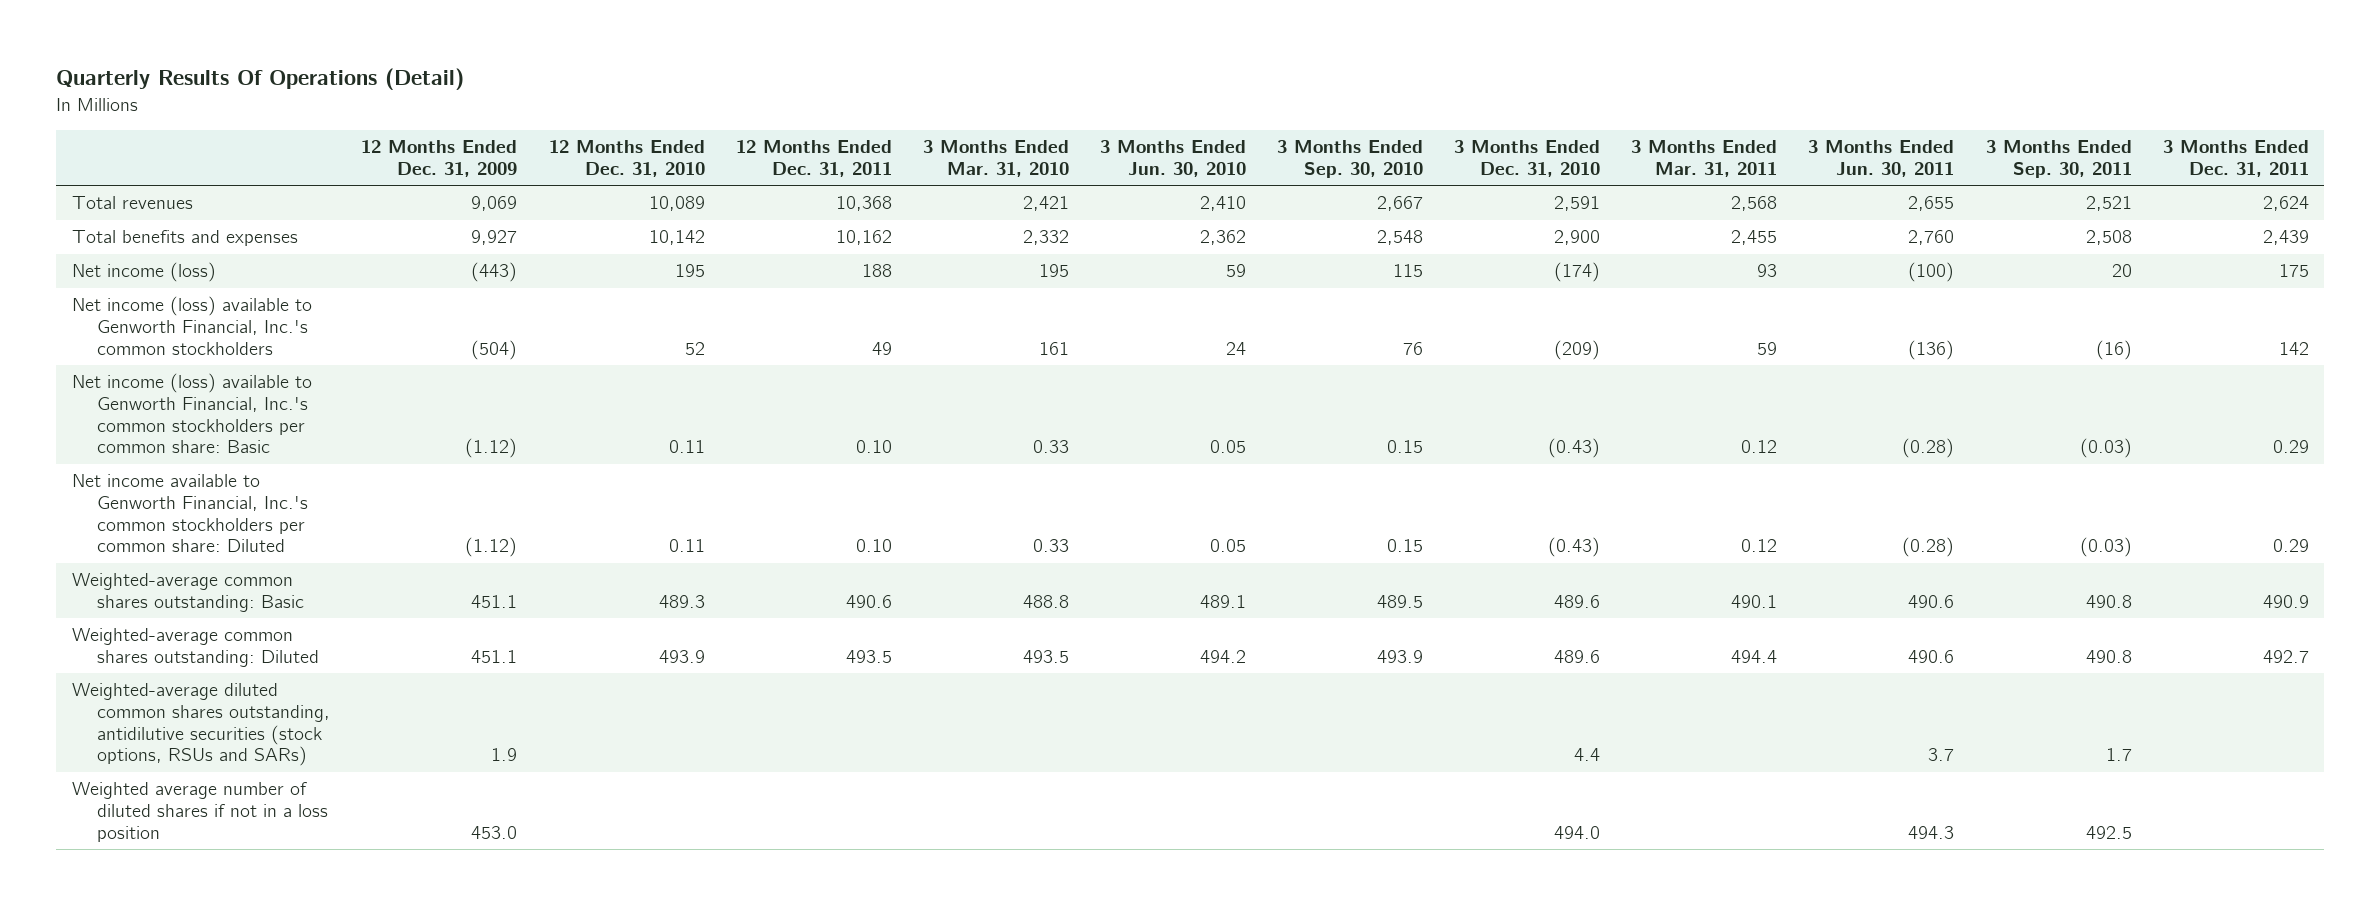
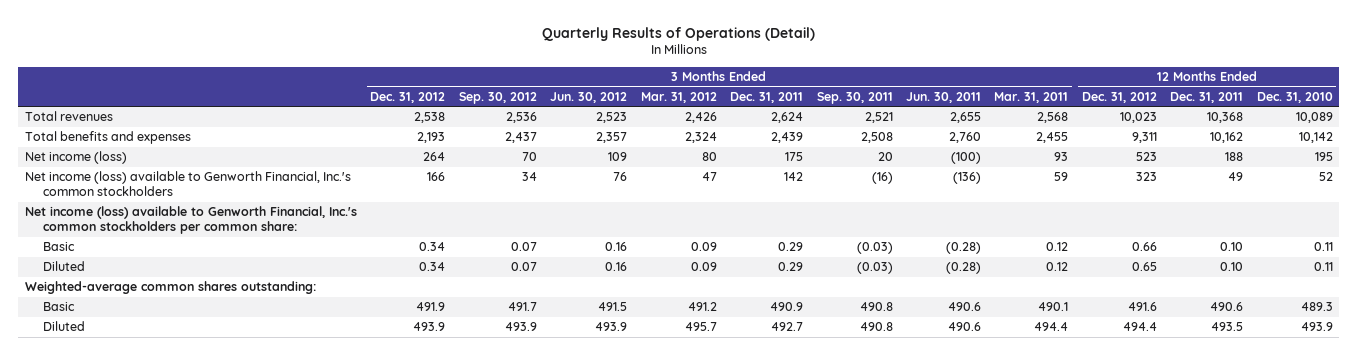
- Quarterly Results Of Operations (Detail)
+ Quarterly Results of Operations (Detail)
- | 12 Months Ended Dec. 31, 2009 | 12 Months Ended Dec. 31, 2010 | 12 Months Ended Dec. 31, 2011 | 3 Months Ended Mar. 31, 2010 | 3 Months Ended Jun. 30, 2010 | 3 Months Ended Sep. 30, 2010 | 3 Months Ended Dec. 31, 2010 | 3 Months Ended Mar. 31, 2011 | 3 Months Ended Jun. 30, 2011 | 3 Months Ended Sep. 30, 2011 | 3 Months Ended Dec. 31, 2011
+ | 3 Months Ended Dec. 31, 2012 | 3 Months Ended Sep. 30, 2012 | 3 Months Ended Jun. 30, 2012 | 3 Months Ended Mar. 31, 2012 | 3 Months Ended Dec. 31, 2011 | 3 Months Ended Sep. 30, 2011 | 3 Months Ended Jun. 30, 2011 | 3 Months Ended Mar. 31, 2011 | 12 Months Ended Dec. 31, 2012 | 12 Months Ended Dec. 31, 2011 | 12 Months Ended Dec. 31, 2010
- Net income (loss) available to Genworth Financial, Inc.'s common stockholders per common share: Basic | (1.12) | 0.11 | 0.10 | 0.33 | 0.05 | 0.15 | (0.43) | 0.12 | (0.28) | (0.03) | 0.29
- Net income available to Genworth Financial, Inc.'s common stockholders per common share: Diluted | (1.12) | 0.11 | 0.10 | 0.33 | 0.05 | 0.15 | (0.43) | 0.12 | (0.28) | (0.03) | 0.29
- Weighted-average common shares outstanding: Basic | 451.1 | 489.3 | 490.6 | 488.8 | 489.1 | 489.5 | 489.6 | 490.1 | 490.6 | 490.8 | 490.9
- Weighted-average common shares outstanding: Diluted | 451.1 | 493.9 | 493.5 | 493.5 | 494.2 | 493.9 | 489.6 | 494.4 | 490.6 | 490.8 | 492.7
- Weighted-average diluted common shares outstanding, antidilutive securities (stock options, RSUs and SARs) | 1.9 | | | | | | 4.4 | | 3.7 | 1.7 |
- Weighted average number of diluted shares if not in a loss position | 453.0 | | | | | | 494.0 | | 494.3 | 492.5 |
+ Net income (loss) available to Genworth Financial, Inc.'s common stockholders per common share:
+ Basic | 0.34 | 0.07 | 0.16 | 0.09 | 0.29 | (0.03) | (0.28) | 0.12 | 0.66 | 0.10 | 0.11
+ Diluted | 0.34 | 0.07 | 0.16 | 0.09 | 0.29 | (0.03) | (0.28) | 0.12 | 0.65 | 0.10 | 0.11
+ Weighted-average common shares outstanding:
+ Basic | 491.9 | 491.7 | 491.5 | 491.2 | 490.9 | 490.8 | 490.6 | 490.1 | 491.6 | 490.6 | 489.3
+ Diluted | 493.9 | 493.9 | 493.9 | 495.7 | 492.7 | 490.8 | 490.6 | 494.4 | 494.4 | 493.5 | 493.9

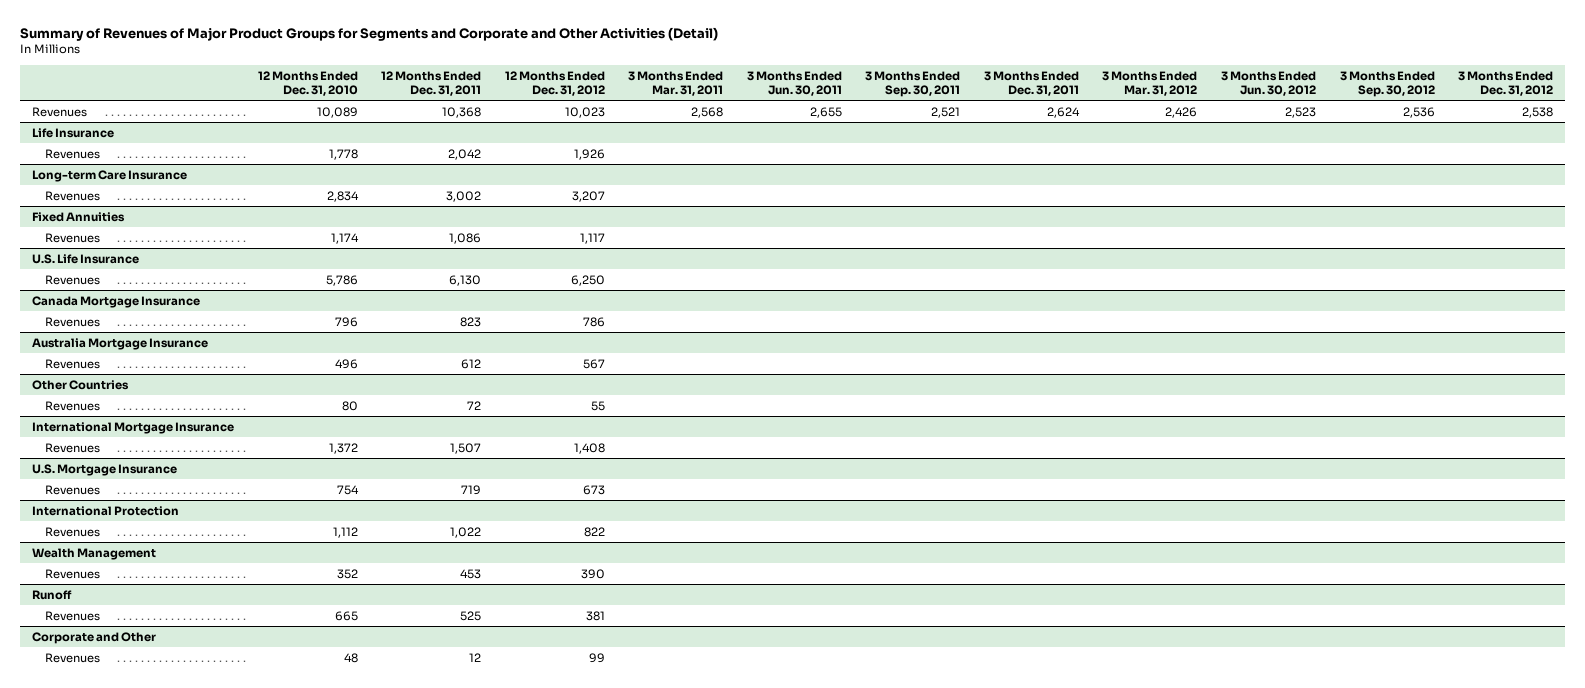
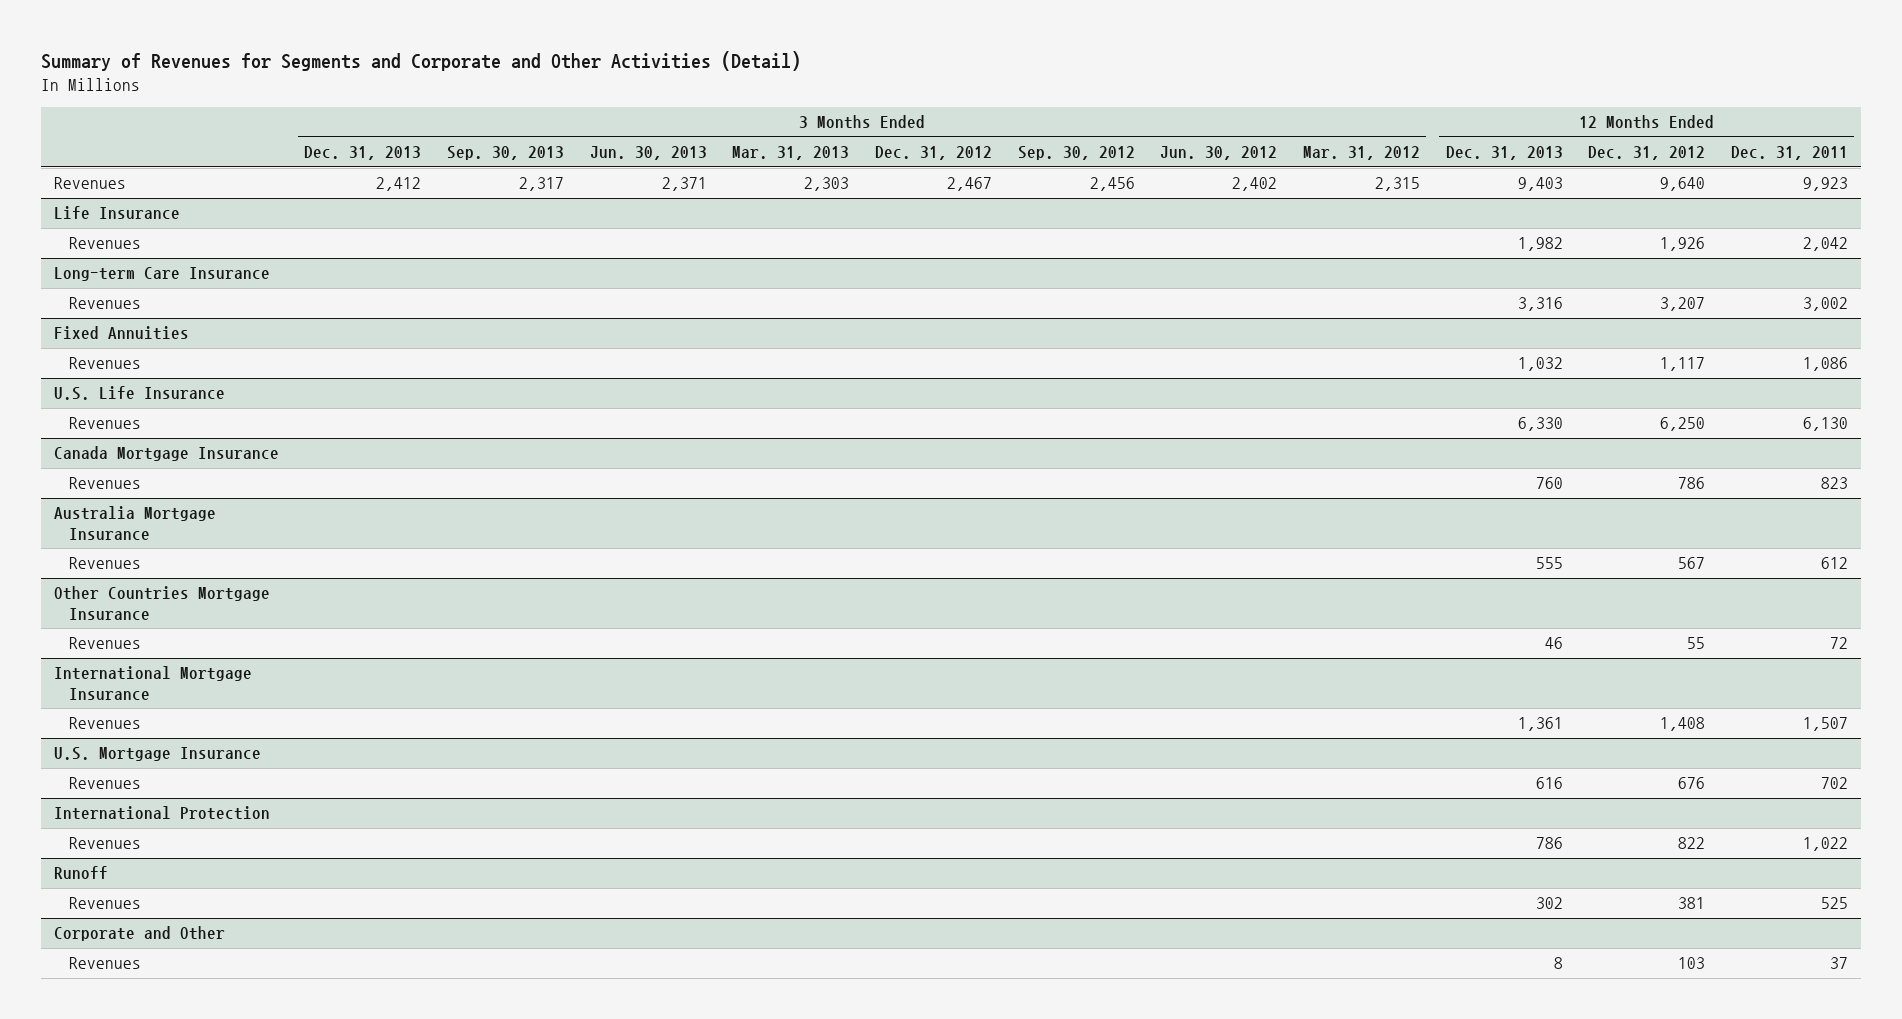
- Summary of Revenues of Major Product Groups for Segments and Corporate and Other Activities (Detail)
+ Summary of Revenues for Segments and Corporate and Other Activities (Detail)
- | 12 Months Ended Dec. 31, 2010 | 12 Months Ended Dec. 31, 2011 | 12 Months Ended Dec. 31, 2012 | 3 Months Ended Mar. 31, 2011 | 3 Months Ended Jun. 30, 2011 | 3 Months Ended Sep. 30, 2011 | 3 Months Ended Dec. 31, 2011 | 3 Months Ended Mar. 31, 2012 | 3 Months Ended Jun. 30, 2012 | 3 Months Ended Sep. 30, 2012 | 3 Months Ended Dec. 31, 2012
+ | 3 Months Ended Dec. 31, 2013 | 3 Months Ended Sep. 30, 2013 | 3 Months Ended Jun. 30, 2013 | 3 Months Ended Mar. 31, 2013 | 3 Months Ended Dec. 31, 2012 | 3 Months Ended Sep. 30, 2012 | 3 Months Ended Jun. 30, 2012 | 3 Months Ended Mar. 31, 2012 | 12 Months Ended Dec. 31, 2013 | 12 Months Ended Dec. 31, 2012 | 12 Months Ended Dec. 31, 2011
- Revenues | 10,089 | 10,368 | 10,023 | 2,568 | 2,655 | 2,521 | 2,624 | 2,426 | 2,523 | 2,536 | 2,538
+ Revenues | 2,412 | 2,317 | 2,371 | 2,303 | 2,467 | 2,456 | 2,402 | 2,315 | 9,403 | 9,640 | 9,923
- Other Countries
+ Other Countries Mortgage Insurance
@ U.S. Mortgage Insurance
- Revenues | 754 | 719 | 673 | | | | | | | |
+ Revenues | | | | | | | | | 616 | 676 | 702
- Wealth Management
- Revenues | 352 | 453 | 390 | | | | | | | |
@ Corporate and Other
- Revenues | 48 | 12 | 99 | | | | | | | |
+ Revenues | | | | | | | | | 8 | 103 | 37

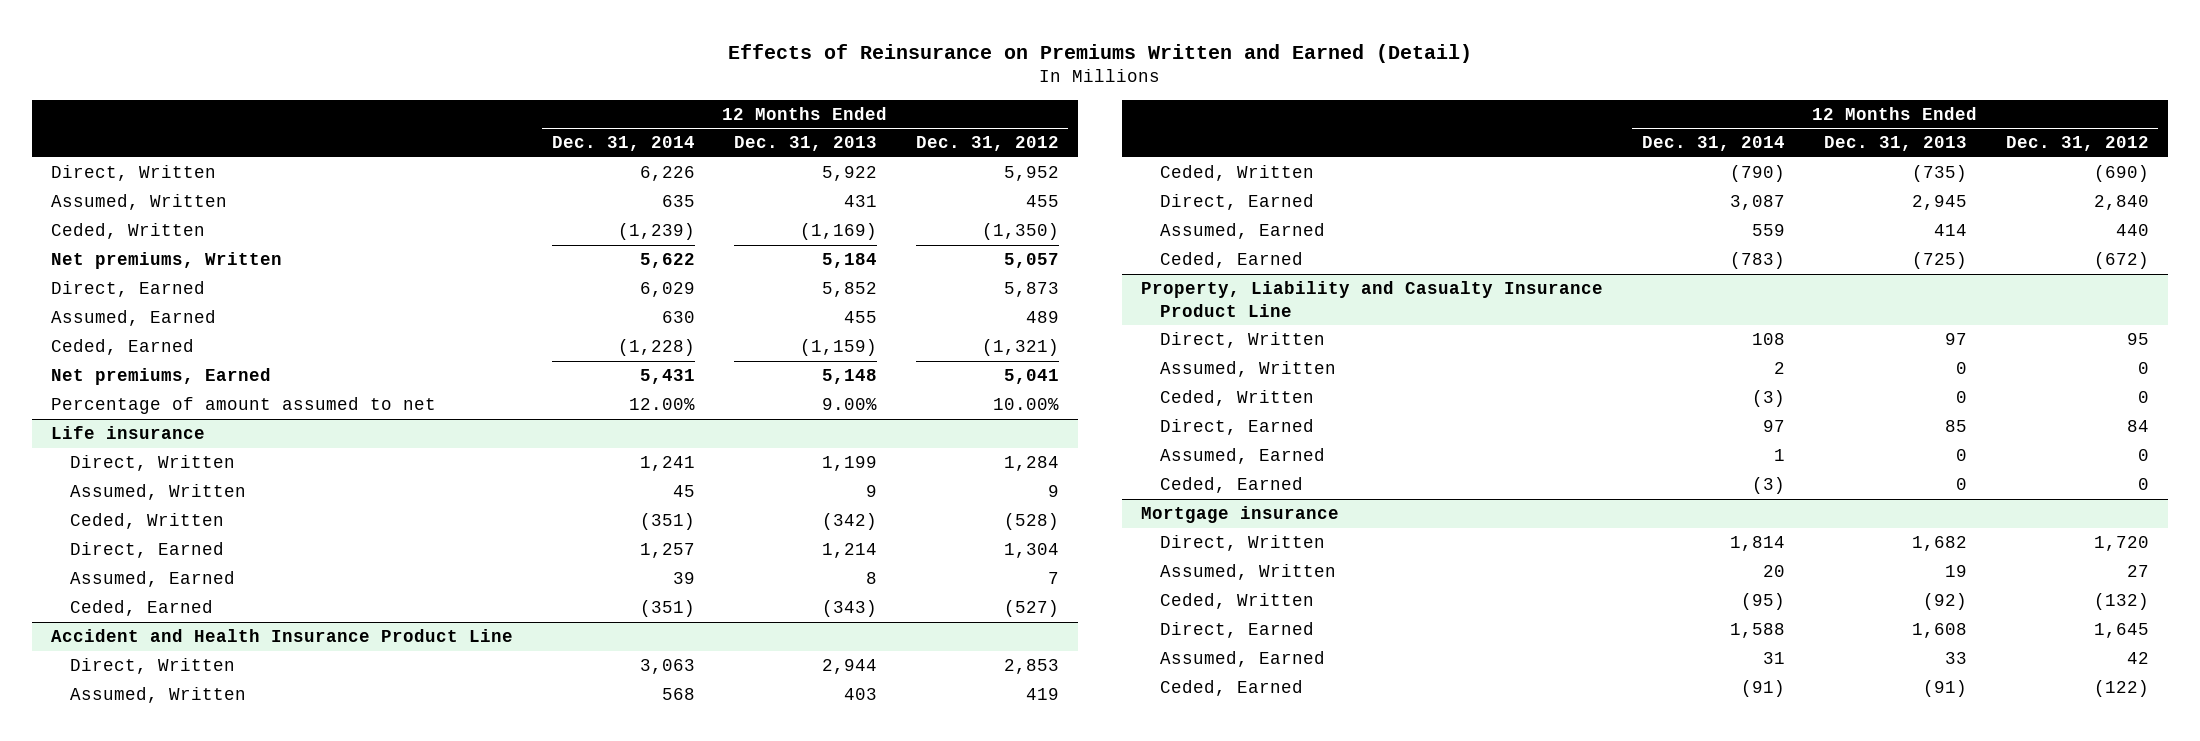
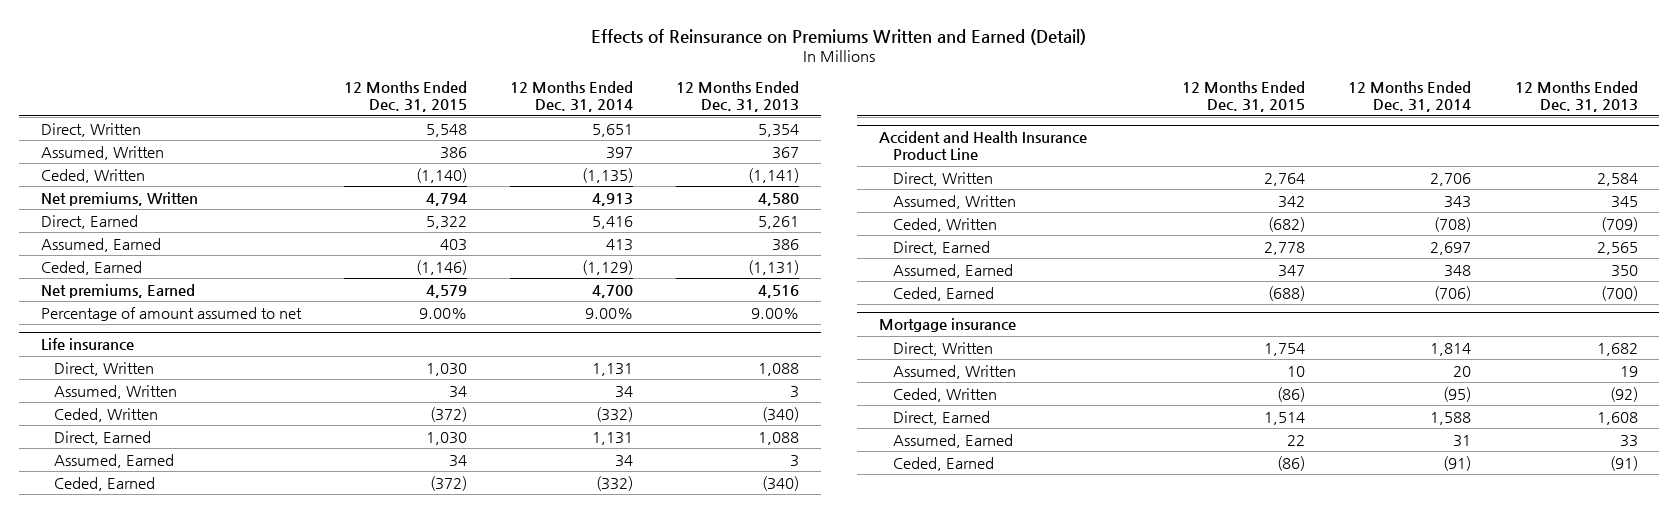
- | 12 Months Ended Dec. 31, 2014 | 12 Months Ended Dec. 31, 2013 | 12 Months Ended Dec. 31, 2012
+ | 12 Months Ended Dec. 31, 2015 | 12 Months Ended Dec. 31, 2014 | 12 Months Ended Dec. 31, 2013
- Direct, Written | 6,226 | 5,922 | 5,952
- Assumed, Written | 635 | 431 | 455
- Ceded, Written | (1,239) | (1,169) | (1,350)
- Net premiums, Written | 5,622 | 5,184 | 5,057
- Direct, Earned | 6,029 | 5,852 | 5,873
- Assumed, Earned | 630 | 455 | 489
- Ceded, Earned | (1,228) | (1,159) | (1,321)
- Net premiums, Earned | 5,431 | 5,148 | 5,041
- Percentage of amount assumed to net | 12.00% | 9.00% | 10.00%
+ Direct, Written | 5,548 | 5,651 | 5,354
+ Assumed, Written | 386 | 397 | 367
+ Ceded, Written | (1,140) | (1,135) | (1,141)
+ Net premiums, Written | 4,794 | 4,913 | 4,580
+ Direct, Earned | 5,322 | 5,416 | 5,261
+ Assumed, Earned | 403 | 413 | 386
+ Ceded, Earned | (1,146) | (1,129) | (1,131)
+ Net premiums, Earned | 4,579 | 4,700 | 4,516
+ Percentage of amount assumed to net | 9.00% | 9.00% | 9.00%
@ Life insurance
- Direct, Written | 1,241 | 1,199 | 1,284
- Assumed, Written | 45 | 9 | 9
- Ceded, Written | (351) | (342) | (528)
- Direct, Earned | 1,257 | 1,214 | 1,304
- Assumed, Earned | 39 | 8 | 7
- Ceded, Earned | (351) | (343) | (527)
+ Direct, Written | 1,030 | 1,131 | 1,088
+ Assumed, Written | 34 | 34 | 3
+ Ceded, Written | (372) | (332) | (340)
+ Direct, Earned | 1,030 | 1,131 | 1,088
+ Assumed, Earned | 34 | 34 | 3
+ Ceded, Earned | (372) | (332) | (340)
@ Accident and Health Insurance Product Line
- Direct, Written | 3,063 | 2,944 | 2,853
- Assumed, Written | 568 | 403 | 419
- Ceded, Written | (790) | (735) | (690)
- Direct, Earned | 3,087 | 2,945 | 2,840
- Assumed, Earned | 559 | 414 | 440
- Ceded, Earned | (783) | (725) | (672)
- Property, Liability and Casualty Insurance Product Line
- Direct, Written | 108 | 97 | 95
- Assumed, Written | 2 | 0 | 0
- Ceded, Written | (3) | 0 | 0
- Direct, Earned | 97 | 85 | 84
- Assumed, Earned | 1 | 0 | 0
- Ceded, Earned | (3) | 0 | 0
@ Accident and Health Insurance Product Line
+ Direct, Written | 2,764 | 2,706 | 2,584
+ Assumed, Written | 342 | 343 | 345
+ Ceded, Written | (682) | (708) | (709)
+ Direct, Earned | 2,778 | 2,697 | 2,565
+ Assumed, Earned | 347 | 348 | 350
+ Ceded, Earned | (688) | (706) | (700)

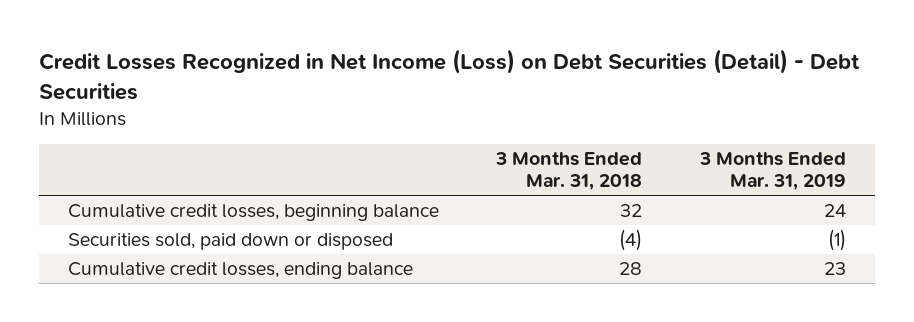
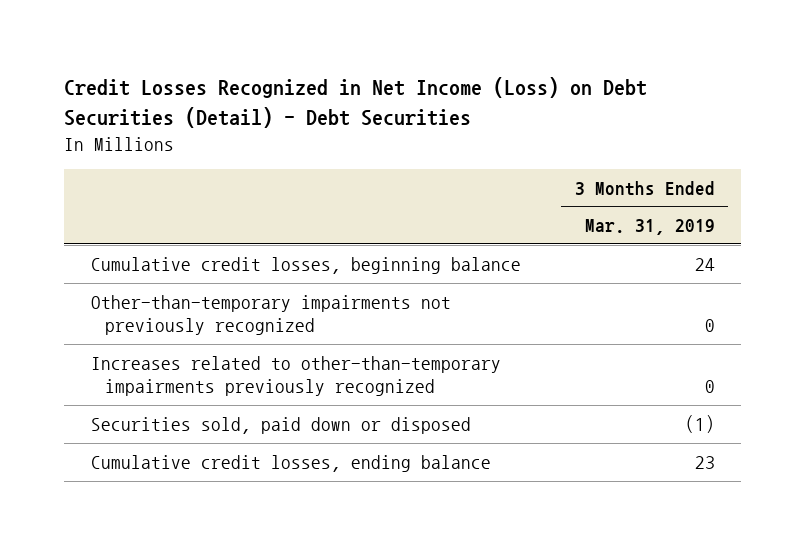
- | 3 Months Ended Mar. 31, 2018 | 3 Months Ended Mar. 31, 2019
+ | 3 Months Ended Mar. 31, 2019
+ Other-than-temporary impairments not previously recognized | 0
+ Increases related to other-than-temporary impairments previously recognized | 0

